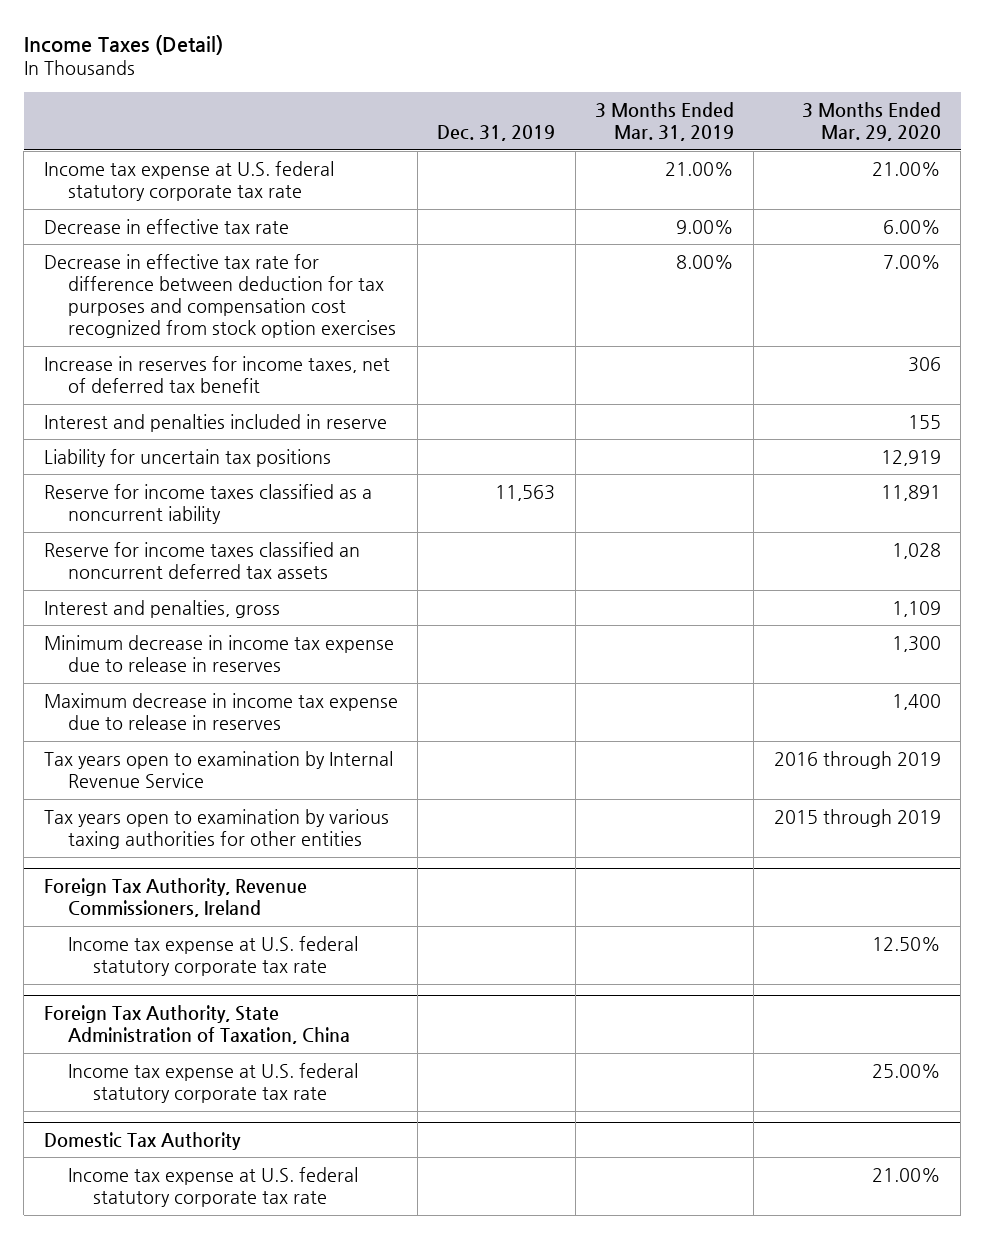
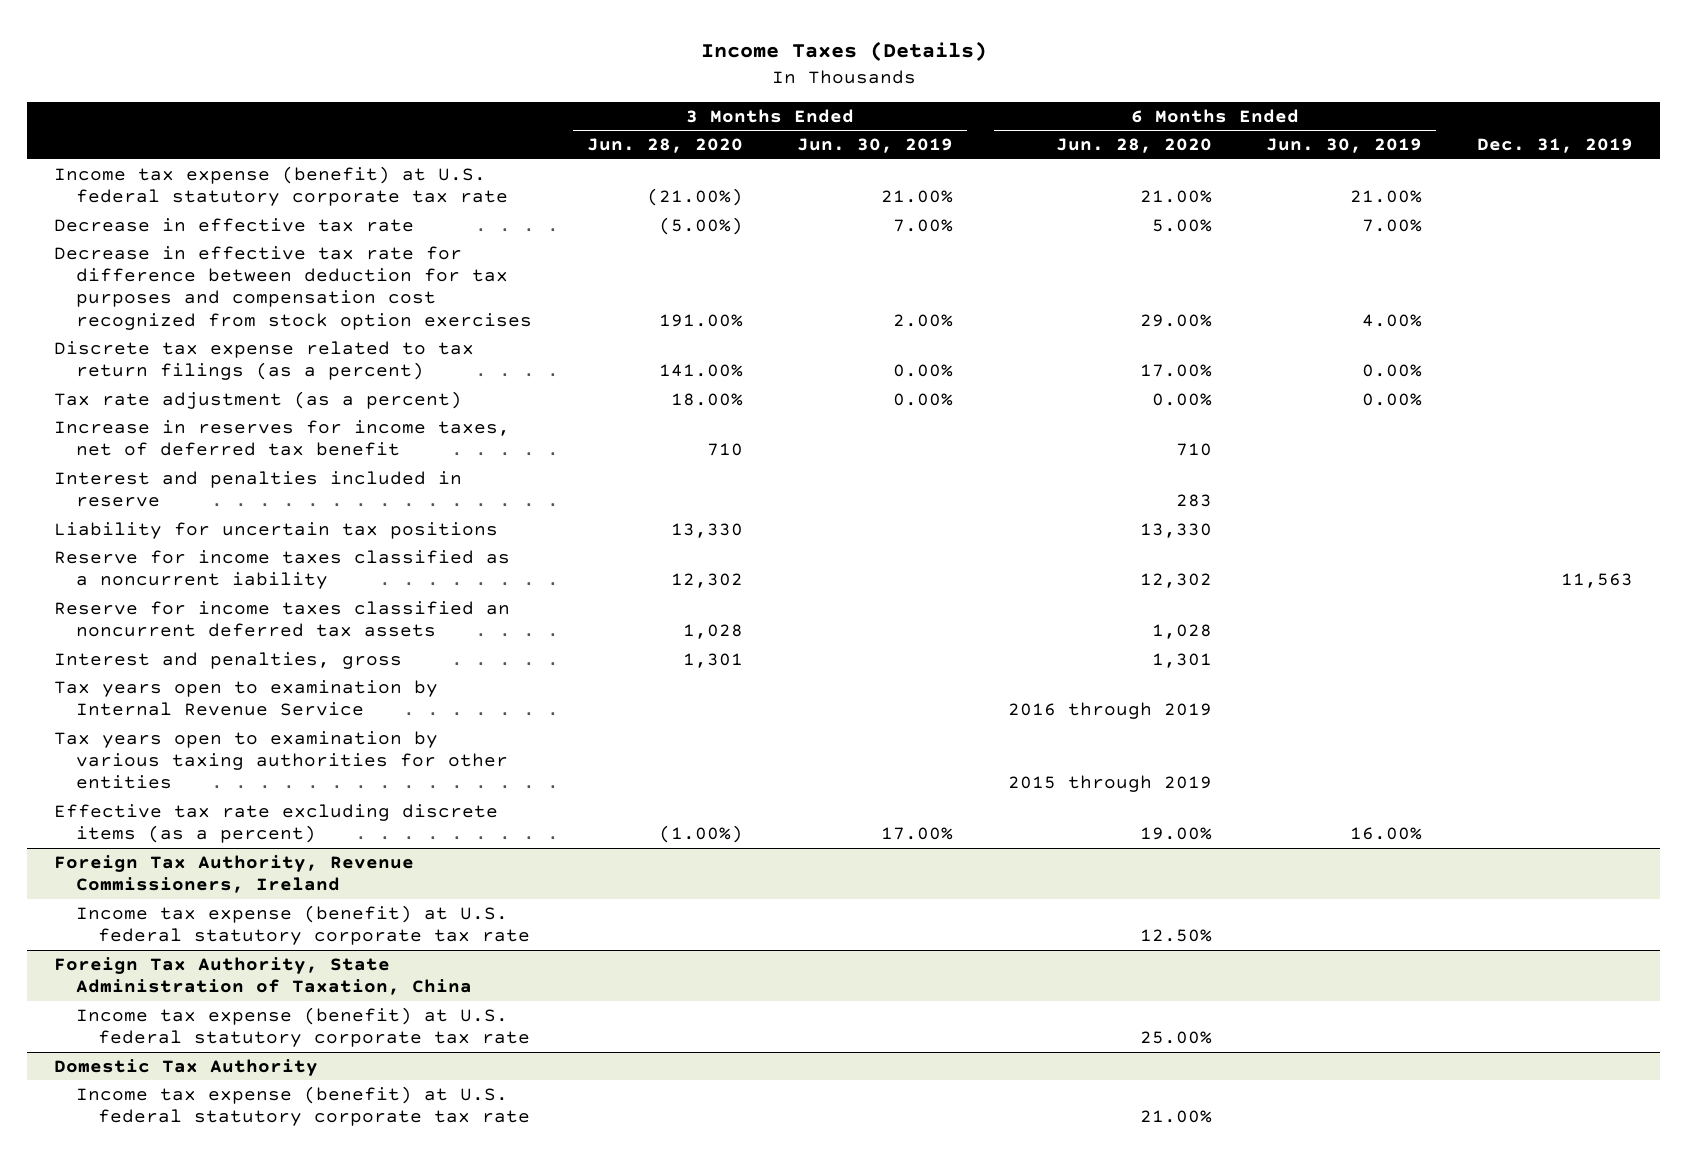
- Income Taxes (Detail)
+ Income Taxes (Details)
- | Dec. 31, 2019 | 3 Months Ended Mar. 31, 2019 | 3 Months Ended Mar. 29, 2020
+ | 3 Months Ended Jun. 28, 2020 | 3 Months Ended Jun. 30, 2019 | 6 Months Ended Jun. 28, 2020 | 6 Months Ended Jun. 30, 2019 | Dec. 31, 2019
- Income tax expense at U.S. federal statutory corporate tax rate | | 21.00% | 21.00%
+ Income tax expense (benefit) at U.S. federal statutory corporate tax rate | (21.00%) | 21.00% | 21.00% | 21.00% |
+ Discrete tax expense related to tax return filings (as a percent) | 141.00% | 0.00% | 17.00% | 0.00% |
+ Tax rate adjustment (as a percent) | 18.00% | 0.00% | 0.00% | 0.00% |
- Minimum decrease in income tax expense due to release in reserves | | | 1,300
- Maximum decrease in income tax expense due to release in reserves | | | 1,400
+ Effective tax rate excluding discrete items (as a percent) | (1.00%) | 17.00% | 19.00% | 16.00% |
@ Foreign Tax Authority, Revenue Commissioners, Ireland
- Income tax expense at U.S. federal statutory corporate tax rate | | | 12.50%
+ Income tax expense (benefit) at U.S. federal statutory corporate tax rate | | | 12.50% | |
@ Foreign Tax Authority, State Administration of Taxation, China
- Income tax expense at U.S. federal statutory corporate tax rate | | | 25.00%
+ Income tax expense (benefit) at U.S. federal statutory corporate tax rate | | | 25.00% | |
@ Domestic Tax Authority
- Income tax expense at U.S. federal statutory corporate tax rate | | | 21.00%
+ Income tax expense (benefit) at U.S. federal statutory corporate tax rate | | | 21.00% | |

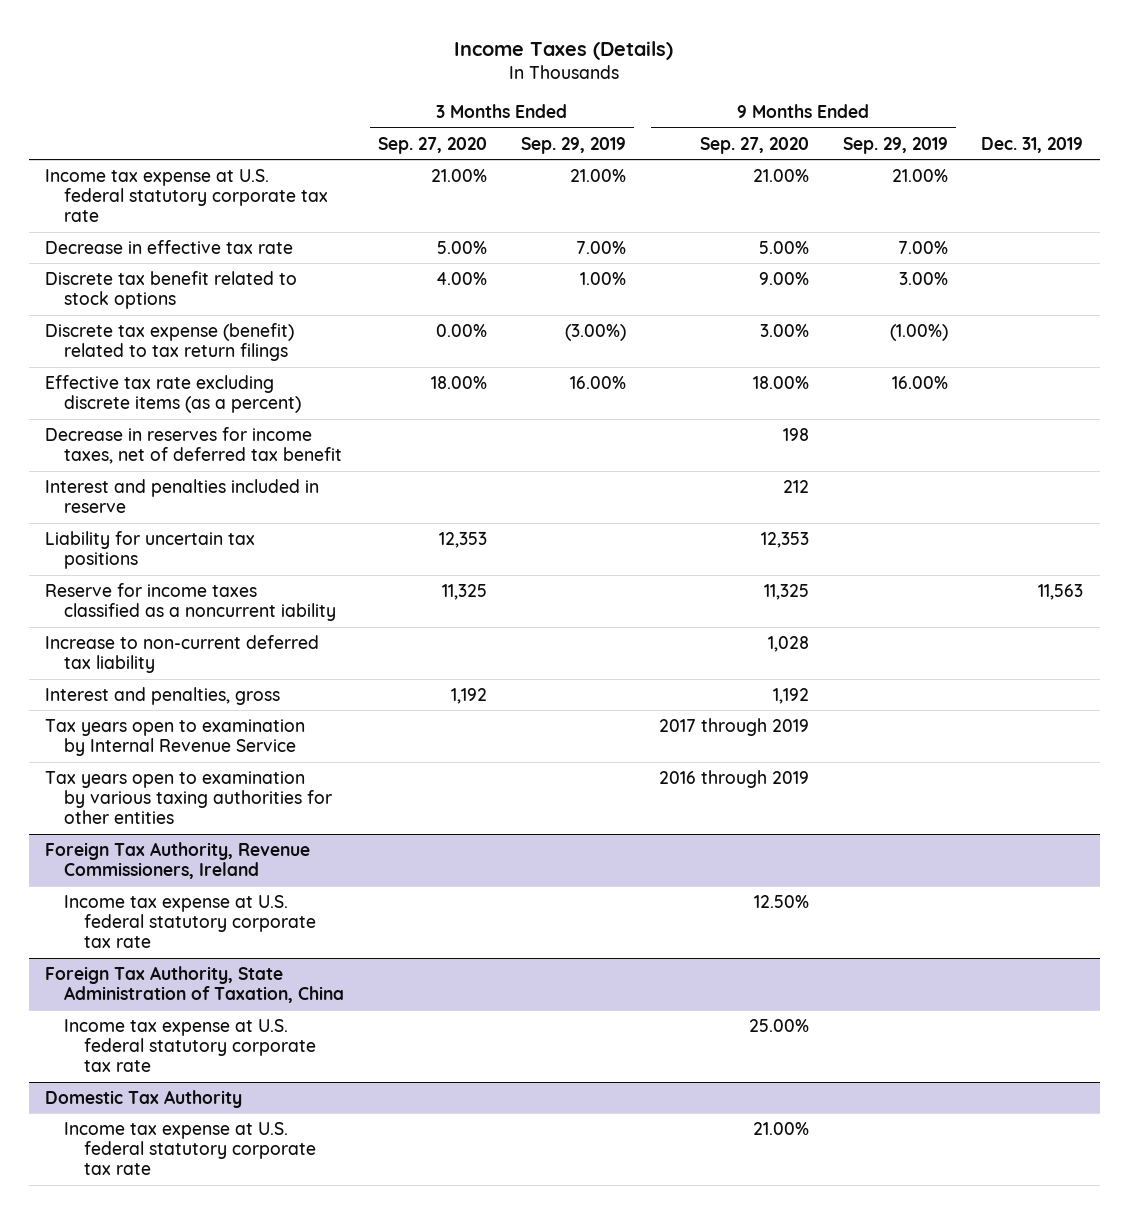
- | 3 Months Ended Jun. 28, 2020 | 3 Months Ended Jun. 30, 2019 | 6 Months Ended Jun. 28, 2020 | 6 Months Ended Jun. 30, 2019 | Dec. 31, 2019
+ | 3 Months Ended Sep. 27, 2020 | 3 Months Ended Sep. 29, 2019 | 9 Months Ended Sep. 27, 2020 | 9 Months Ended Sep. 29, 2019 | Dec. 31, 2019
- Income tax expense (benefit) at U.S. federal statutory corporate tax rate | (21.00%) | 21.00% | 21.00% | 21.00% |
+ Income tax expense at U.S. federal statutory corporate tax rate | 21.00% | 21.00% | 21.00% | 21.00% |
- Decrease in effective tax rate for difference between deduction for tax purposes and compensation cost recognized from stock option exercises | 191.00% | 2.00% | 29.00% | 4.00% |
- Discrete tax expense related to tax return filings (as a percent) | 141.00% | 0.00% | 17.00% | 0.00% |
- Tax rate adjustment (as a percent) | 18.00% | 0.00% | 0.00% | 0.00% |
- Increase in reserves for income taxes, net of deferred tax benefit | 710 | | 710 | |
+ Discrete tax benefit related to stock options | 4.00% | 1.00% | 9.00% | 3.00% |
+ Discrete tax expense (benefit) related to tax return filings | 0.00% | (3.00%) | 3.00% | (1.00%) |
moved up: Effective tax rate excluding discrete items (as a percent) | 18.00% | 16.00% | 18.00% | 16.00% |
+ Decrease in reserves for income taxes, net of deferred tax benefit | | | 198 | |
- Reserve for income taxes classified an noncurrent deferred tax assets | 1,028 | | 1,028 | |
+ Increase to non-current deferred tax liability | | | 1,028 | |
@ Foreign Tax Authority, Revenue Commissioners, Ireland
- Income tax expense (benefit) at U.S. federal statutory corporate tax rate | | | 12.50% | |
+ Income tax expense at U.S. federal statutory corporate tax rate | | | 12.50% | |
@ Foreign Tax Authority, State Administration of Taxation, China
- Income tax expense (benefit) at U.S. federal statutory corporate tax rate | | | 25.00% | |
+ Income tax expense at U.S. federal statutory corporate tax rate | | | 25.00% | |
@ Domestic Tax Authority
- Income tax expense (benefit) at U.S. federal statutory corporate tax rate | | | 21.00% | |
+ Income tax expense at U.S. federal statutory corporate tax rate | | | 21.00% | |

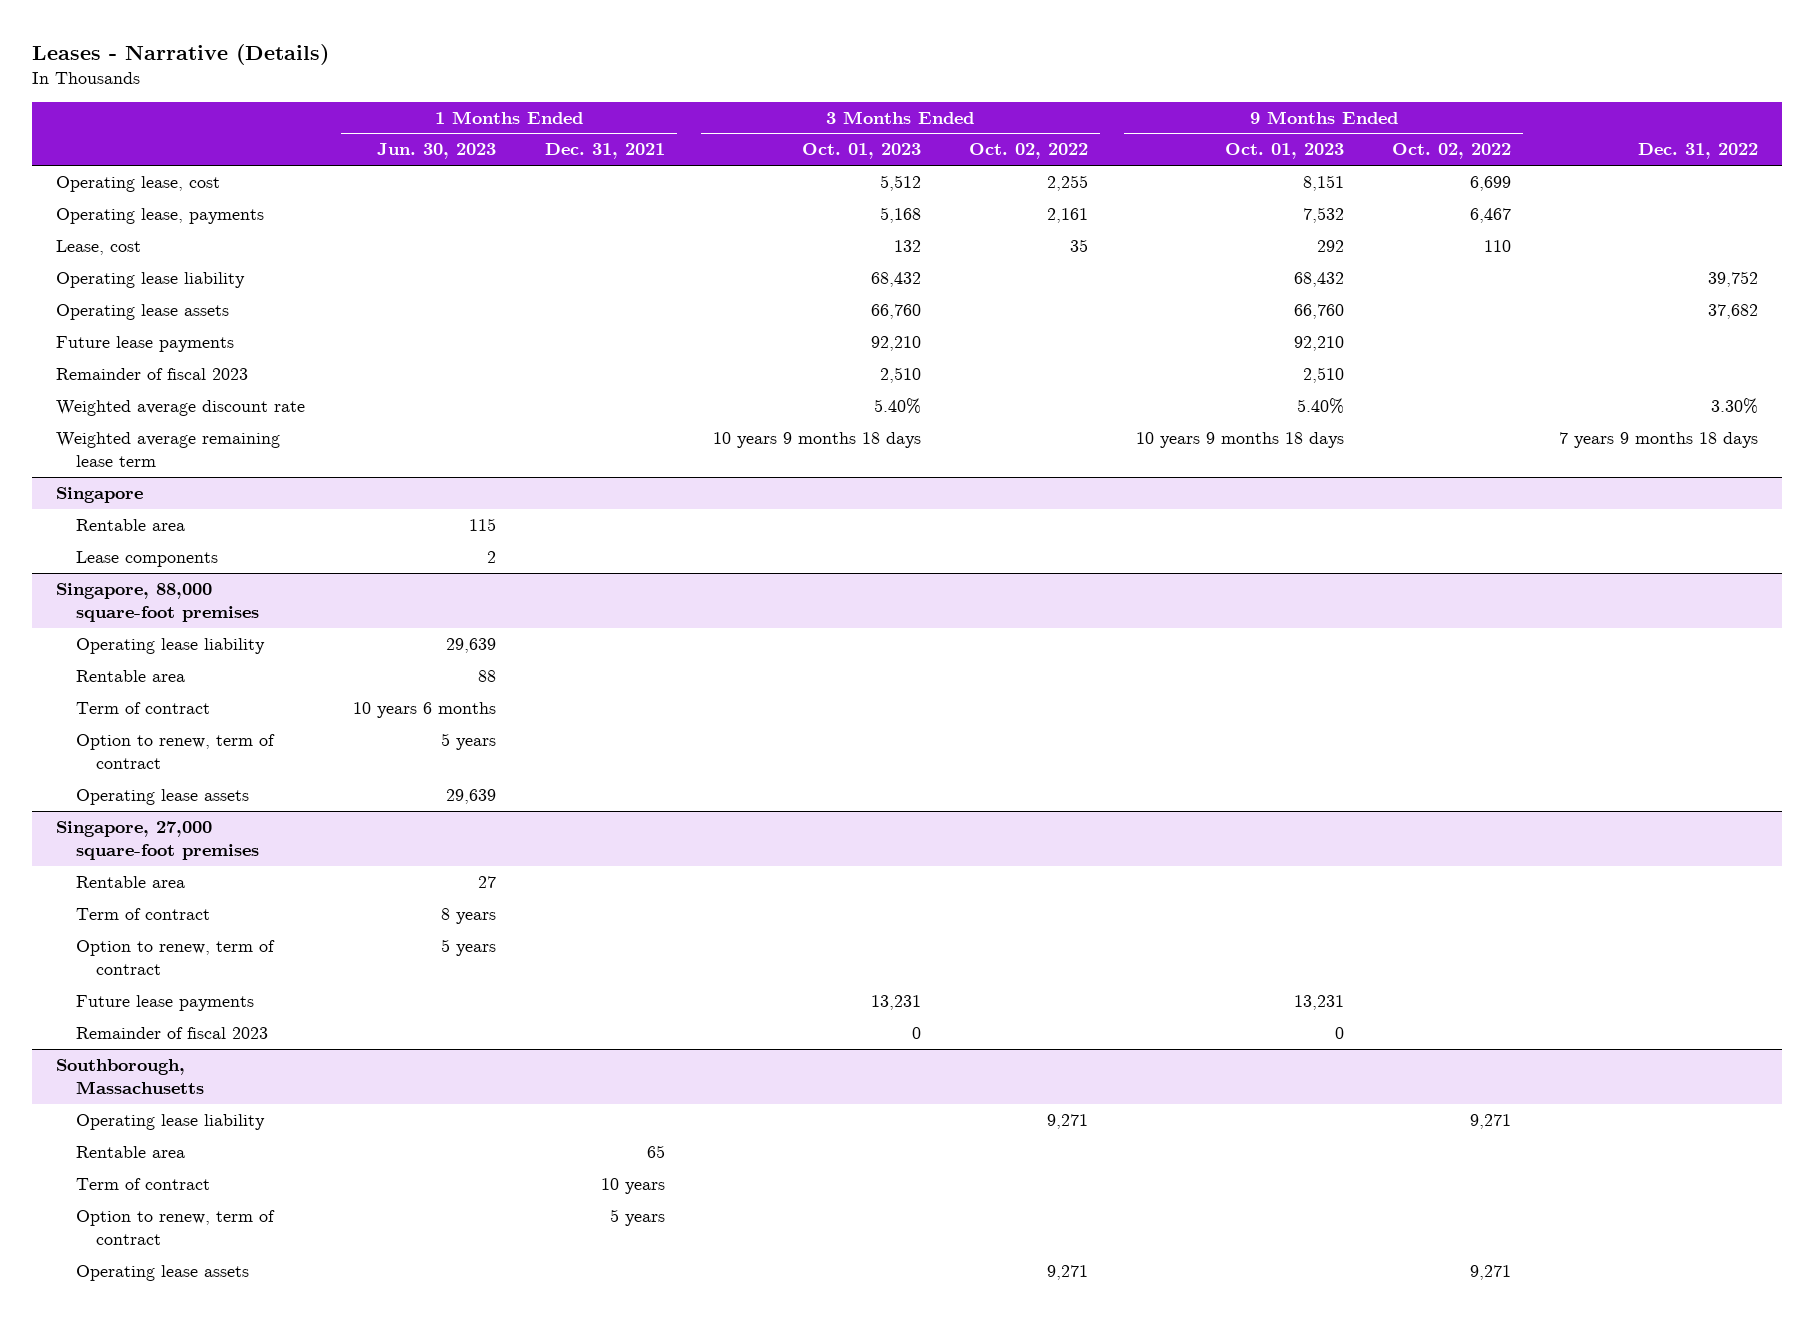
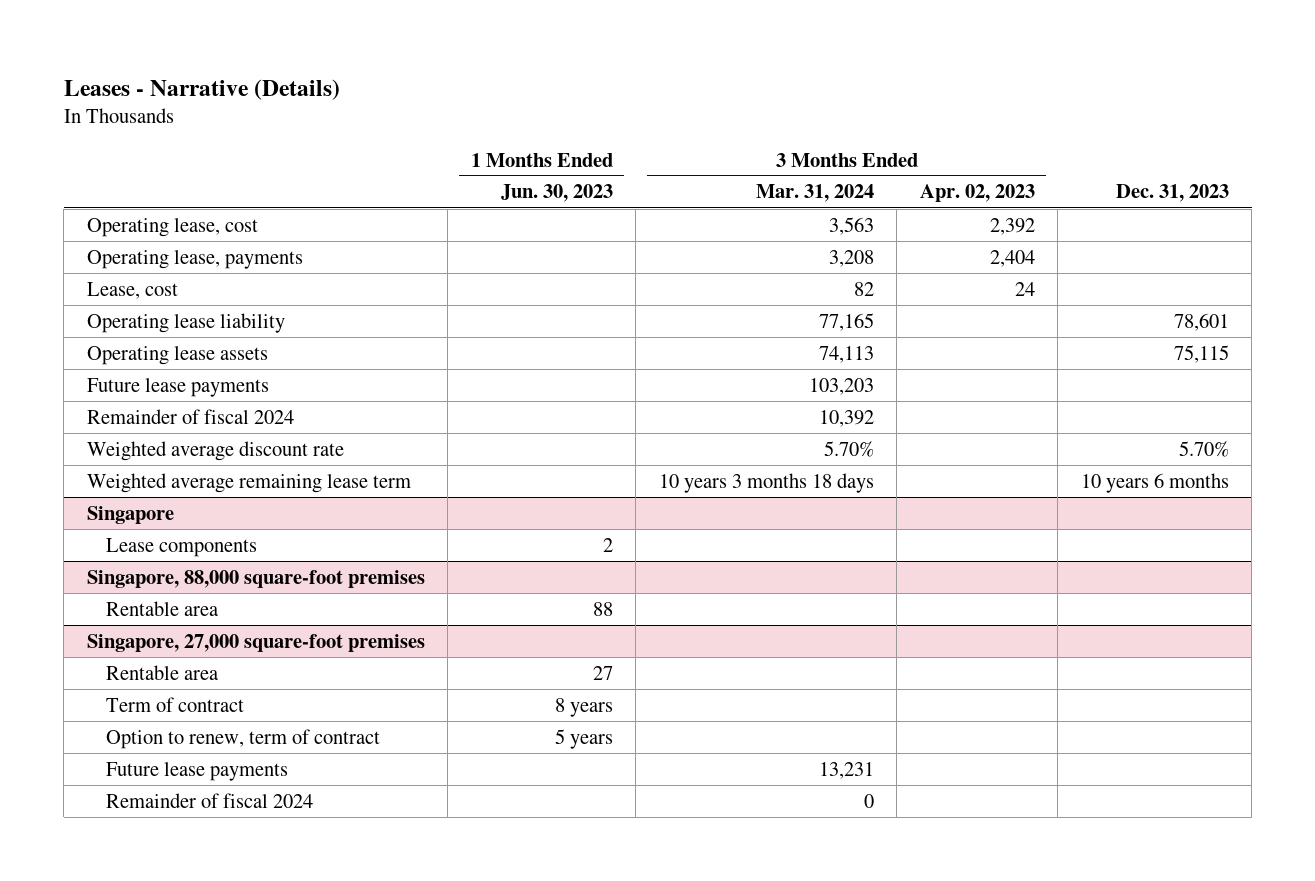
- | 1 Months Ended Jun. 30, 2023 | 1 Months Ended Dec. 31, 2021 | 3 Months Ended Oct. 01, 2023 | 3 Months Ended Oct. 02, 2022 | 9 Months Ended Oct. 01, 2023 | 9 Months Ended Oct. 02, 2022 | Dec. 31, 2022
+ | 1 Months Ended Jun. 30, 2023 | 3 Months Ended Mar. 31, 2024 | 3 Months Ended Apr. 02, 2023 | Dec. 31, 2023
- Remainder of fiscal 2023 | | | 2,510 | | 2,510 | |
+ Remainder of fiscal 2024 | | 10,392 | |
@ Singapore
- Rentable area | 115 | | | | | |
@ Singapore, 88,000 square-foot premises
- Operating lease liability | 29,639 | | | | | |
- Term of contract | 10 years 6 months | | | | | |
- Option to renew, term of contract | 5 years | | | | | |
- Operating lease assets | 29,639 | | | | | |
@ Singapore, 27,000 square-foot premises
- Remainder of fiscal 2023 | | | 0 | | 0 | |
- Southborough, Massachusetts
- Operating lease liability | | | | 9,271 | | 9,271 |
- Rentable area | | 65 | | | | |
- Term of contract | | 10 years | | | | |
- Option to renew, term of contract | | 5 years | | | | |
- Operating lease assets | | | | 9,271 | | 9,271 |
@ Singapore, 27,000 square-foot premises
+ Remainder of fiscal 2024 | | 0 | |

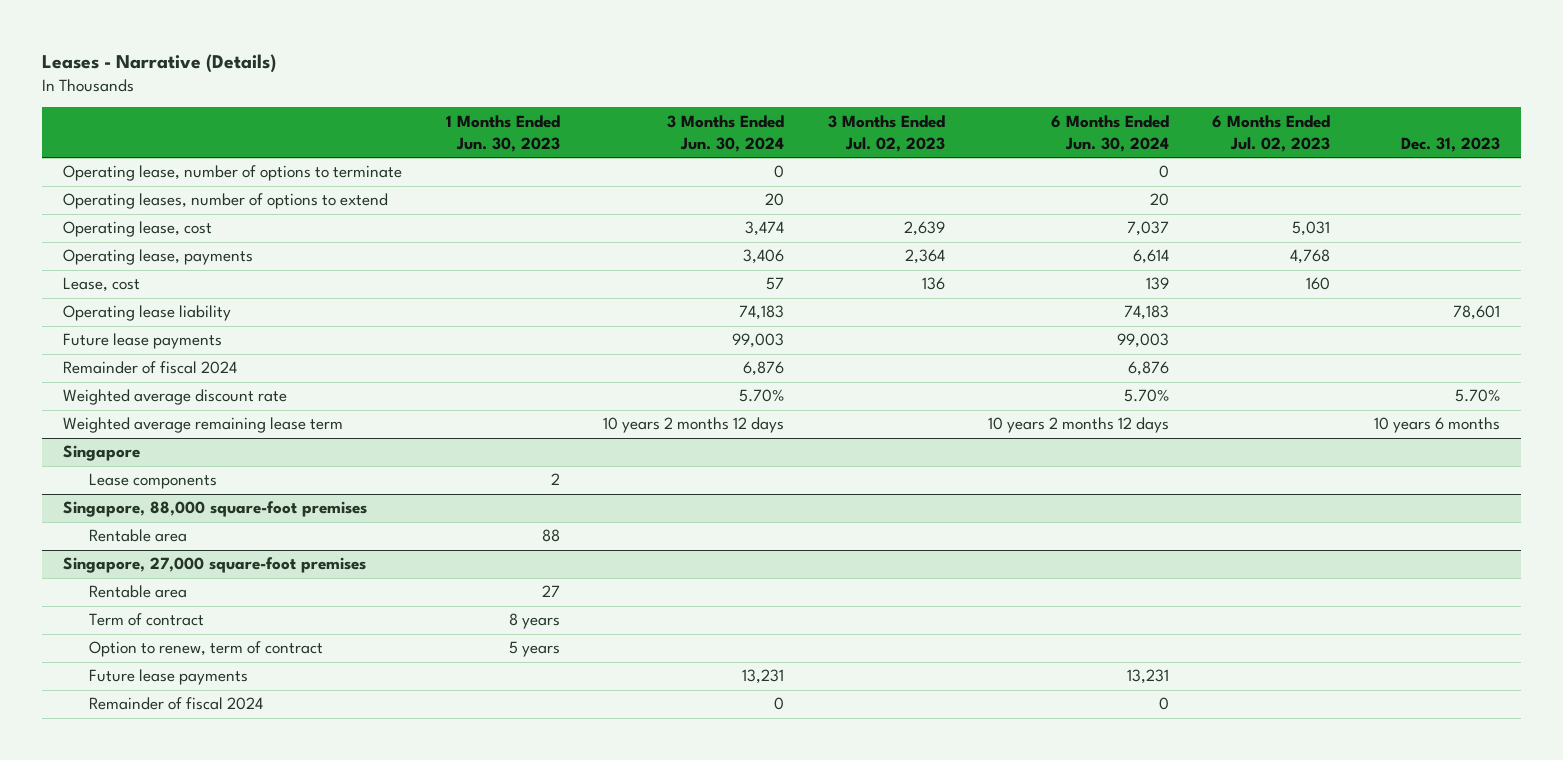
- | 1 Months Ended Jun. 30, 2023 | 3 Months Ended Mar. 31, 2024 | 3 Months Ended Apr. 02, 2023 | Dec. 31, 2023
+ | 1 Months Ended Jun. 30, 2023 | 3 Months Ended Jun. 30, 2024 | 3 Months Ended Jul. 02, 2023 | 6 Months Ended Jun. 30, 2024 | 6 Months Ended Jul. 02, 2023 | Dec. 31, 2023
+ Operating lease, number of options to terminate | | 0 | | 0 | |
+ Operating leases, number of options to extend | | 20 | | 20 | |
- Operating lease assets | | 74,113 | | 75,115

